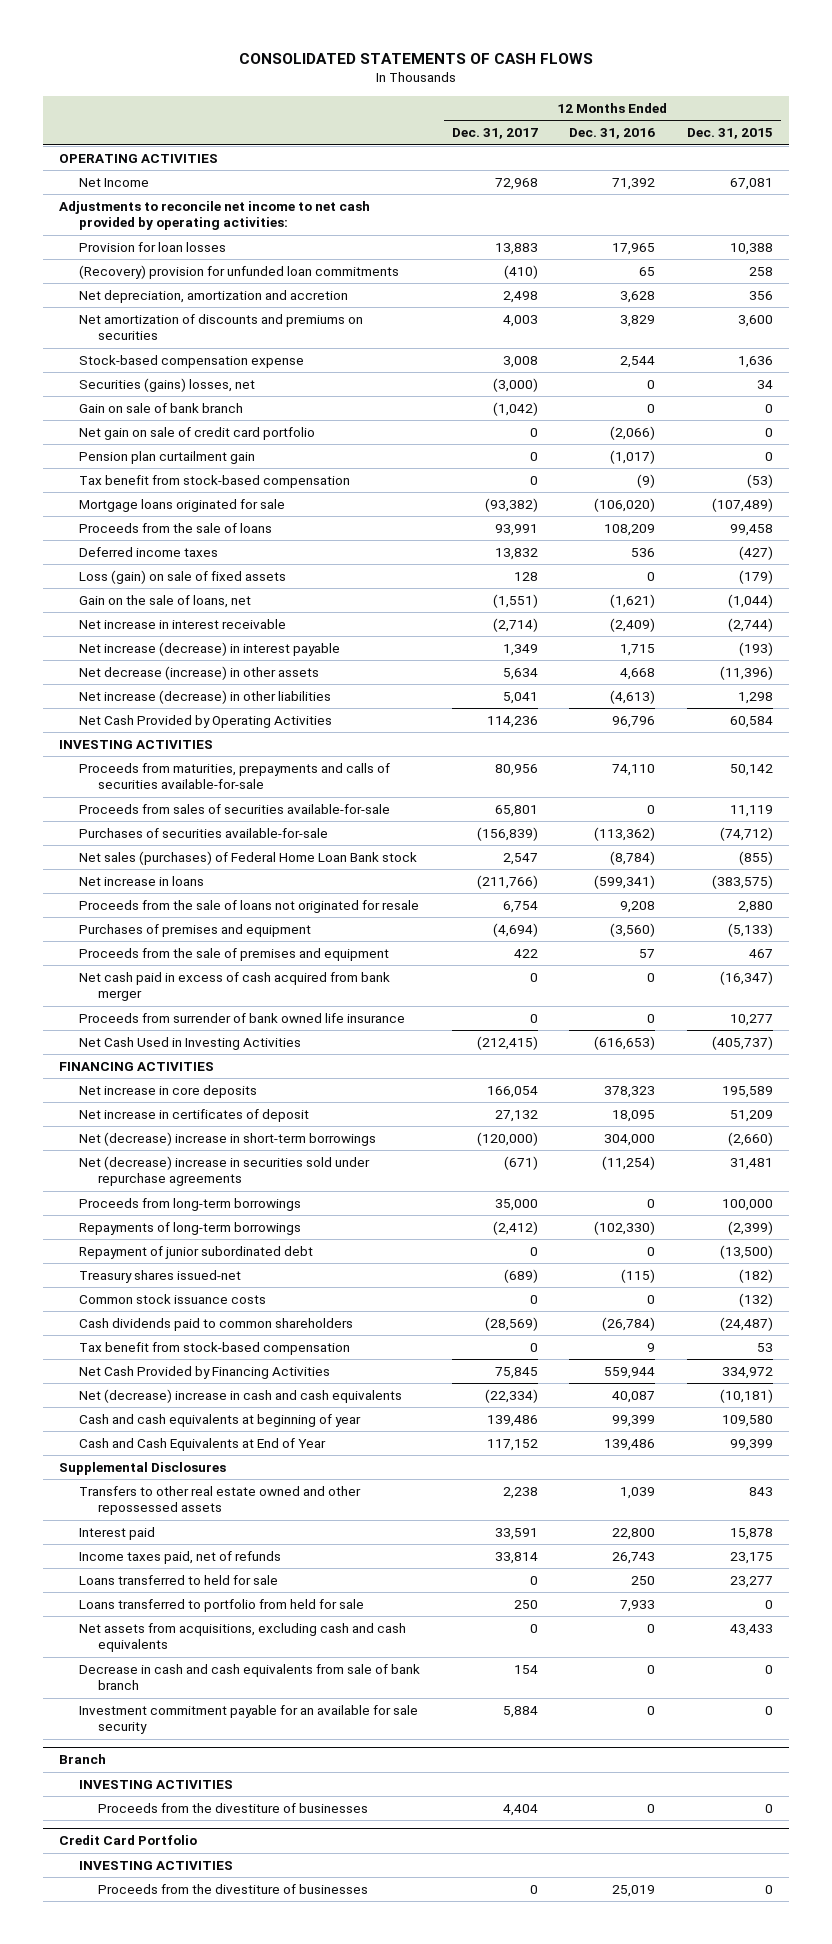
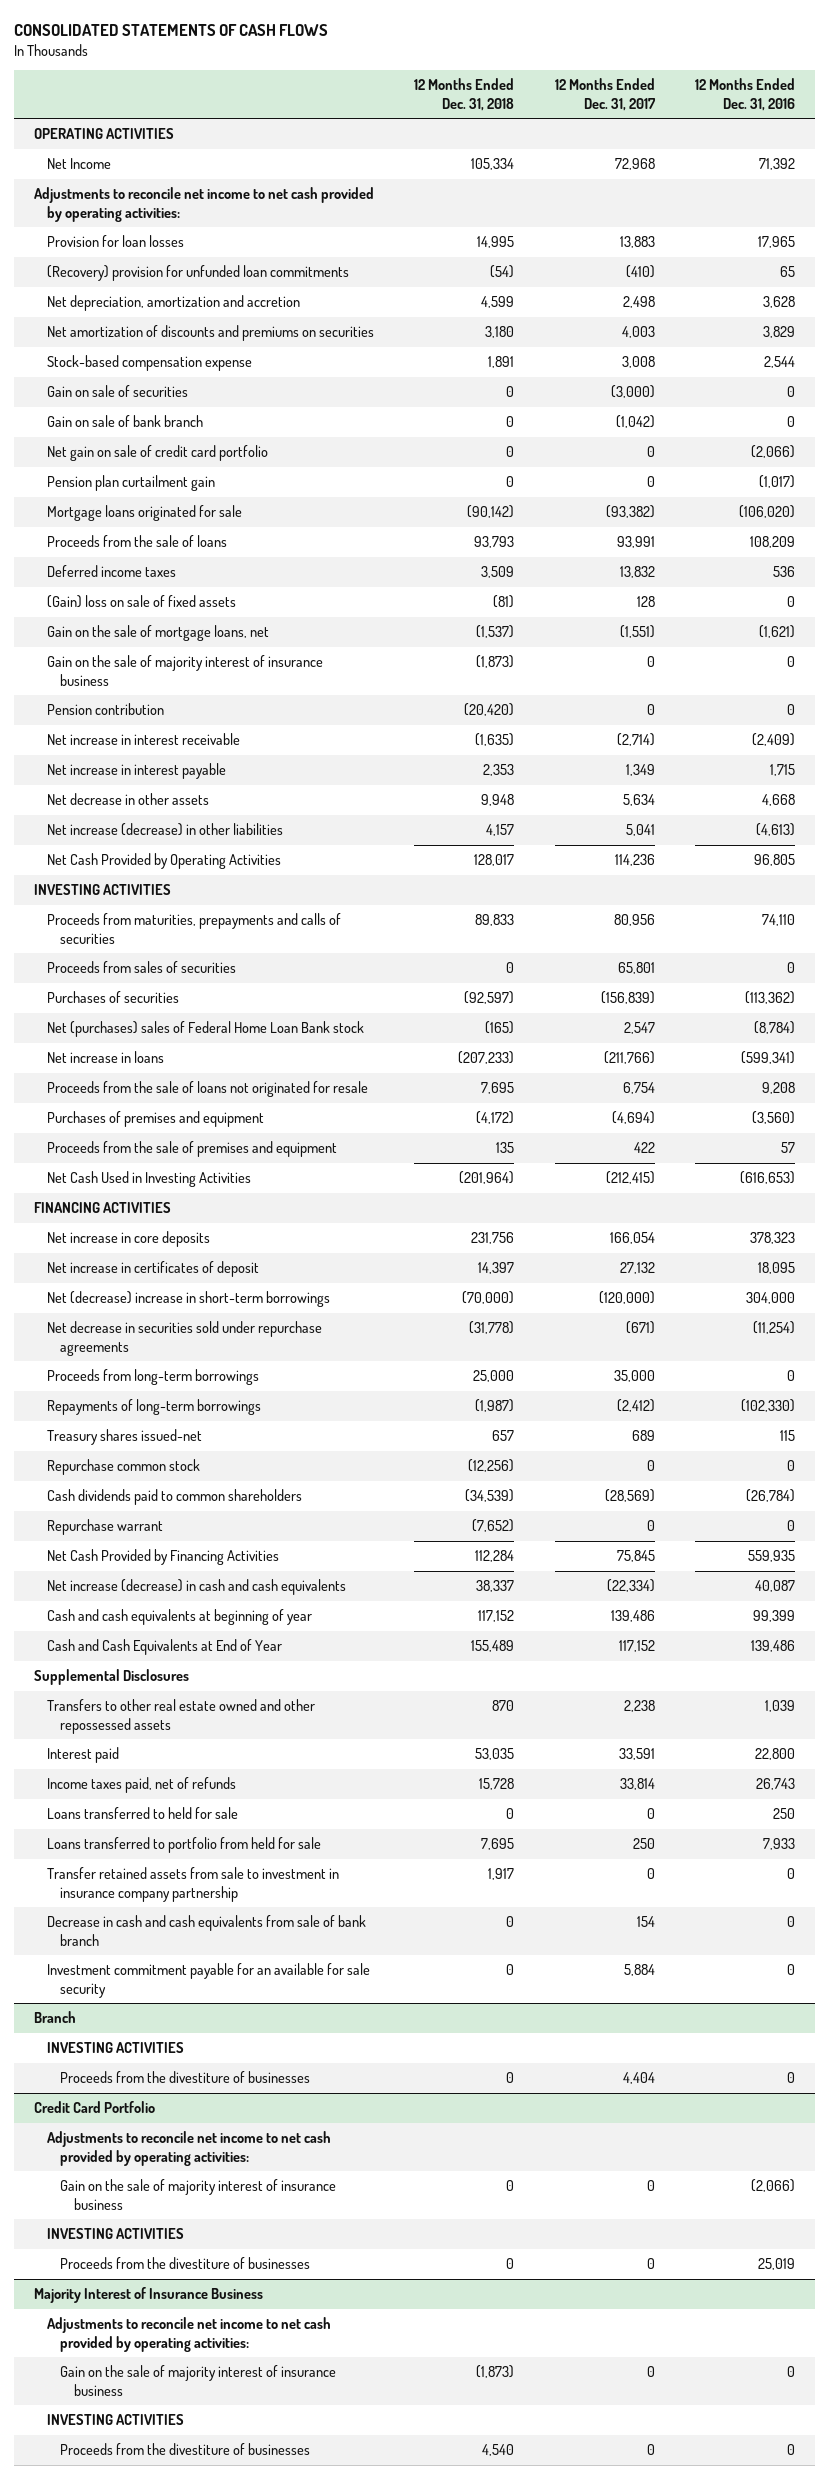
- | 12 Months Ended Dec. 31, 2017 | 12 Months Ended Dec. 31, 2016 | 12 Months Ended Dec. 31, 2015
+ | 12 Months Ended Dec. 31, 2018 | 12 Months Ended Dec. 31, 2017 | 12 Months Ended Dec. 31, 2016
- Securities (gains) losses, net | (3,000) | 0 | 34
+ Gain on sale of securities | 0 | (3,000) | 0
- Tax benefit from stock-based compensation | 0 | (9) | (53)
- Loss (gain) on sale of fixed assets | 128 | 0 | (179)
- Gain on the sale of loans, net | (1,551) | (1,621) | (1,044)
+ (Gain) loss on sale of fixed assets | (81) | 128 | 0
+ Gain on the sale of mortgage loans, net | (1,537) | (1,551) | (1,621)
+ Gain on the sale of majority interest of insurance business | (1,873) | 0 | 0
+ Pension contribution | (20,420) | 0 | 0
- Net increase (decrease) in interest payable | 1,349 | 1,715 | (193)
- Net decrease (increase) in other assets | 5,634 | 4,668 | (11,396)
+ Net increase in interest payable | 2,353 | 1,349 | 1,715
+ Net decrease in other assets | 9,948 | 5,634 | 4,668
- Net Cash Provided by Operating Activities | 114,236 | 96,796 | 60,584
+ Net Cash Provided by Operating Activities | 128,017 | 114,236 | 96,805
- Proceeds from maturities, prepayments and calls of securities available-for-sale | 80,956 | 74,110 | 50,142
- Proceeds from sales of securities available-for-sale | 65,801 | 0 | 11,119
- Purchases of securities available-for-sale | (156,839) | (113,362) | (74,712)
- Net sales (purchases) of Federal Home Loan Bank stock | 2,547 | (8,784) | (855)
+ Proceeds from maturities, prepayments and calls of securities | 89,833 | 80,956 | 74,110
+ Proceeds from sales of securities | 0 | 65,801 | 0
+ Purchases of securities | (92,597) | (156,839) | (113,362)
+ Net (purchases) sales of Federal Home Loan Bank stock | (165) | 2,547 | (8,784)
- Net cash paid in excess of cash acquired from bank merger | 0 | 0 | (16,347)
- Proceeds from surrender of bank owned life insurance | 0 | 0 | 10,277
- Net (decrease) increase in securities sold under repurchase agreements | (671) | (11,254) | 31,481
+ Net decrease in securities sold under repurchase agreements | (31,778) | (671) | (11,254)
- Repayment of junior subordinated debt | 0 | 0 | (13,500)
- Treasury shares issued-net | (689) | (115) | (182)
- Common stock issuance costs | 0 | 0 | (132)
+ Treasury shares issued-net | 657 | 689 | 115
+ Repurchase common stock | (12,256) | 0 | 0
- Tax benefit from stock-based compensation | 0 | 9 | 53
- Net Cash Provided by Financing Activities | 75,845 | 559,944 | 334,972
- Net (decrease) increase in cash and cash equivalents | (22,334) | 40,087 | (10,181)
+ Repurchase warrant | (7,652) | 0 | 0
+ Net Cash Provided by Financing Activities | 112,284 | 75,845 | 559,935
+ Net increase (decrease) in cash and cash equivalents | 38,337 | (22,334) | 40,087
- Net assets from acquisitions, excluding cash and cash equivalents | 0 | 0 | 43,433
+ Transfer retained assets from sale to investment in insurance company partnership | 1,917 | 0 | 0
@ Credit Card Portfolio
+ Adjustments to reconcile net income to net cash provided by operating activities:
+ Gain on the sale of majority interest of insurance business | 0 | 0 | (2,066)
+ Majority Interest of Insurance Business
+ Adjustments to reconcile net income to net cash provided by operating activities:
+ Gain on the sale of majority interest of insurance business | (1,873) | 0 | 0
+ INVESTING ACTIVITIES
+ Proceeds from the divestiture of businesses | 4,540 | 0 | 0

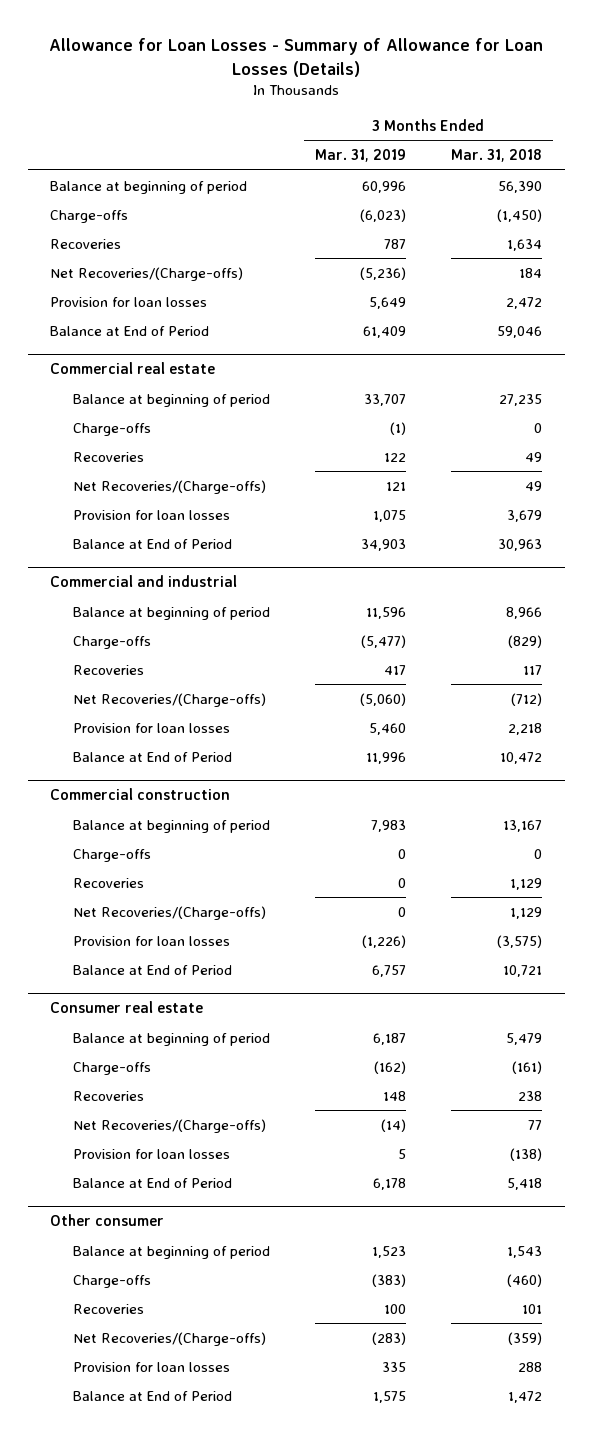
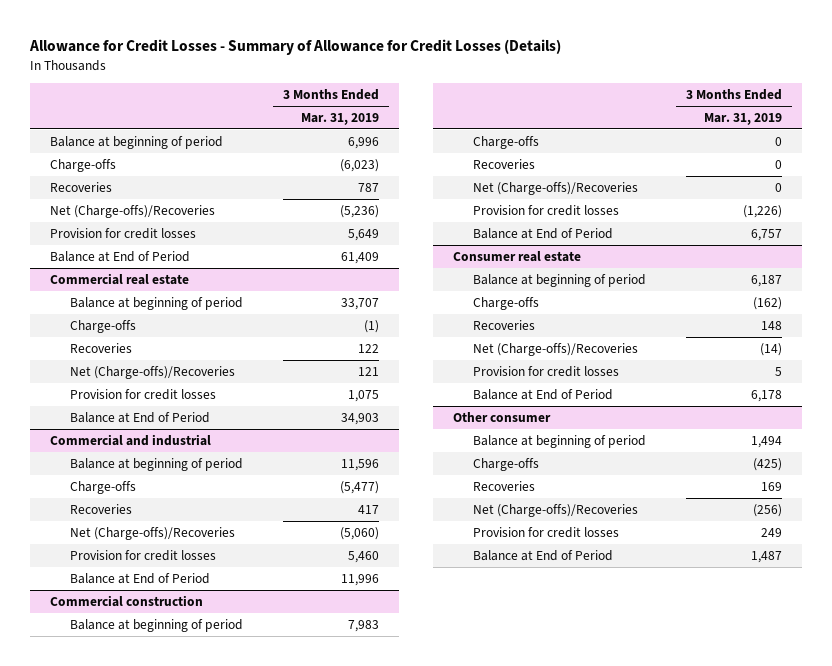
- Allowance for Loan Losses - Summary of Allowance for Loan Losses (Details)
+ Allowance for Credit Losses - Summary of Allowance for Credit Losses (Details)
- | 3 Months Ended Mar. 31, 2019 | 3 Months Ended Mar. 31, 2018
+ | 3 Months Ended Mar. 31, 2019
- Balance at beginning of period | 60,996 | 56,390
+ Balance at beginning of period | 6,996
- Net Recoveries/(Charge-offs) | (5,236) | 184
- Provision for loan losses | 5,649 | 2,472
+ Net (Charge-offs)/Recoveries | (5,236)
+ Provision for credit losses | 5,649
@ Commercial real estate
- Net Recoveries/(Charge-offs) | 121 | 49
- Provision for loan losses | 1,075 | 3,679
+ Net (Charge-offs)/Recoveries | 121
+ Provision for credit losses | 1,075
@ Commercial and industrial
- Net Recoveries/(Charge-offs) | (5,060) | (712)
- Provision for loan losses | 5,460 | 2,218
+ Net (Charge-offs)/Recoveries | (5,060)
+ Provision for credit losses | 5,460
@ Commercial construction
- Net Recoveries/(Charge-offs) | 0 | 1,129
- Provision for loan losses | (1,226) | (3,575)
+ Net (Charge-offs)/Recoveries | 0
+ Provision for credit losses | (1,226)
@ Consumer real estate
- Net Recoveries/(Charge-offs) | (14) | 77
- Provision for loan losses | 5 | (138)
+ Net (Charge-offs)/Recoveries | (14)
+ Provision for credit losses | 5
@ Other consumer
- Balance at beginning of period | 1,523 | 1,543
- Charge-offs | (383) | (460)
- Recoveries | 100 | 101
- Net Recoveries/(Charge-offs) | (283) | (359)
- Provision for loan losses | 335 | 288
- Balance at End of Period | 1,575 | 1,472
+ Balance at beginning of period | 1,494
+ Charge-offs | (425)
+ Recoveries | 169
+ Net (Charge-offs)/Recoveries | (256)
+ Provision for credit losses | 249
+ Balance at End of Period | 1,487

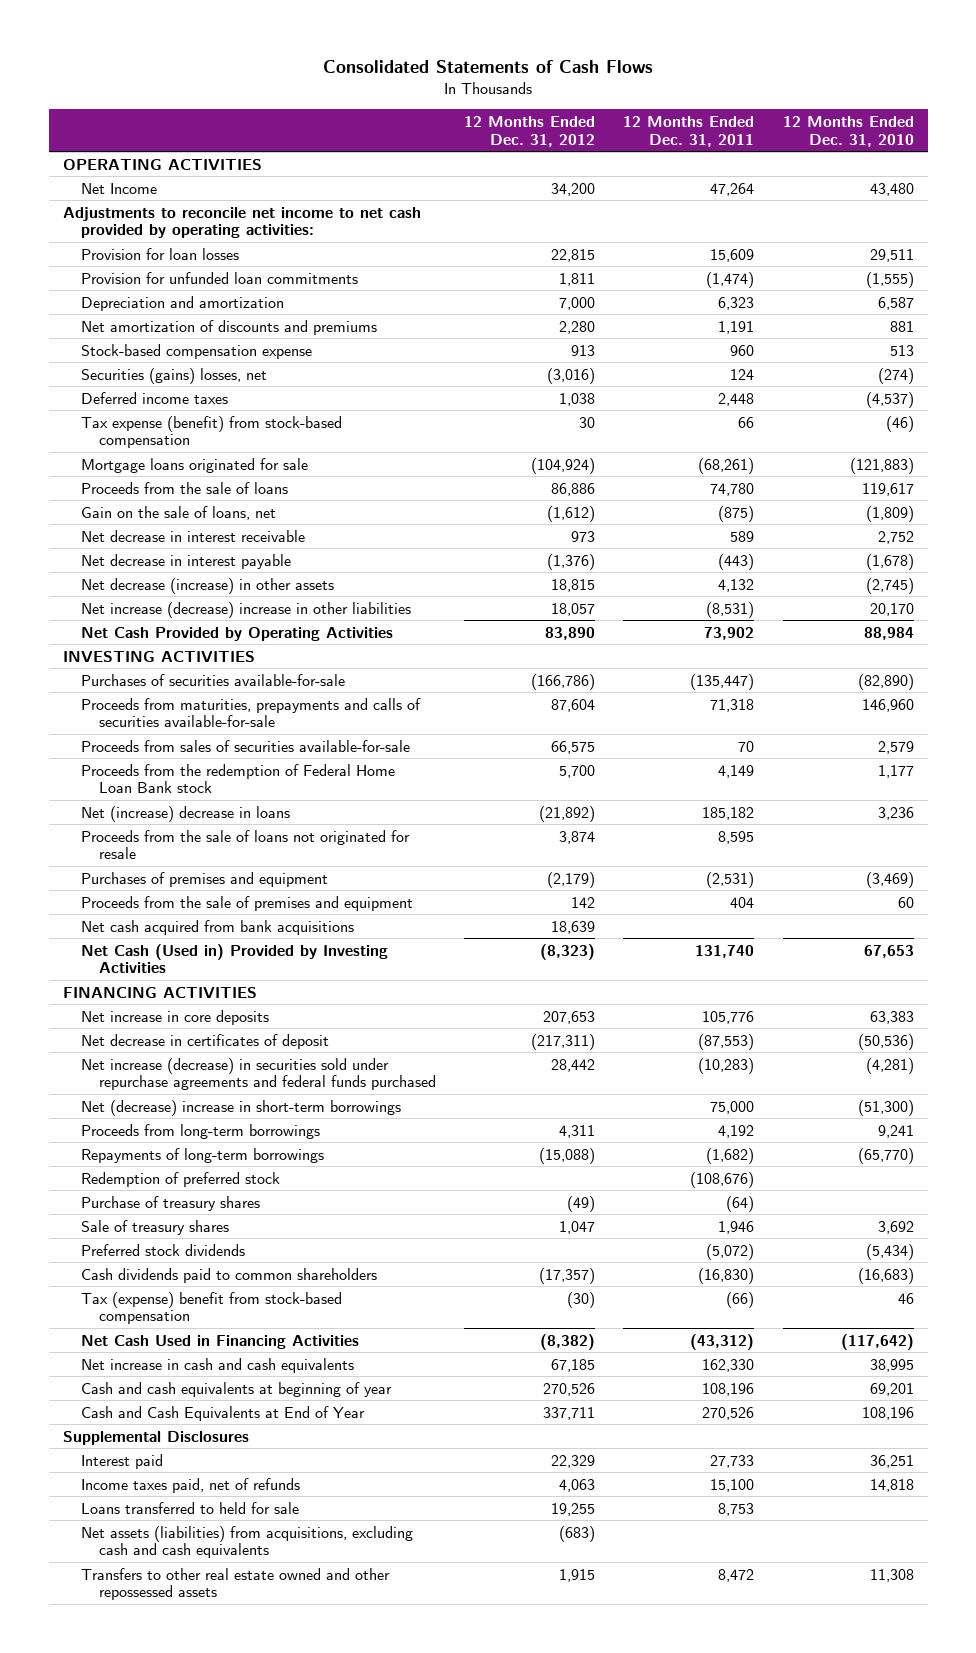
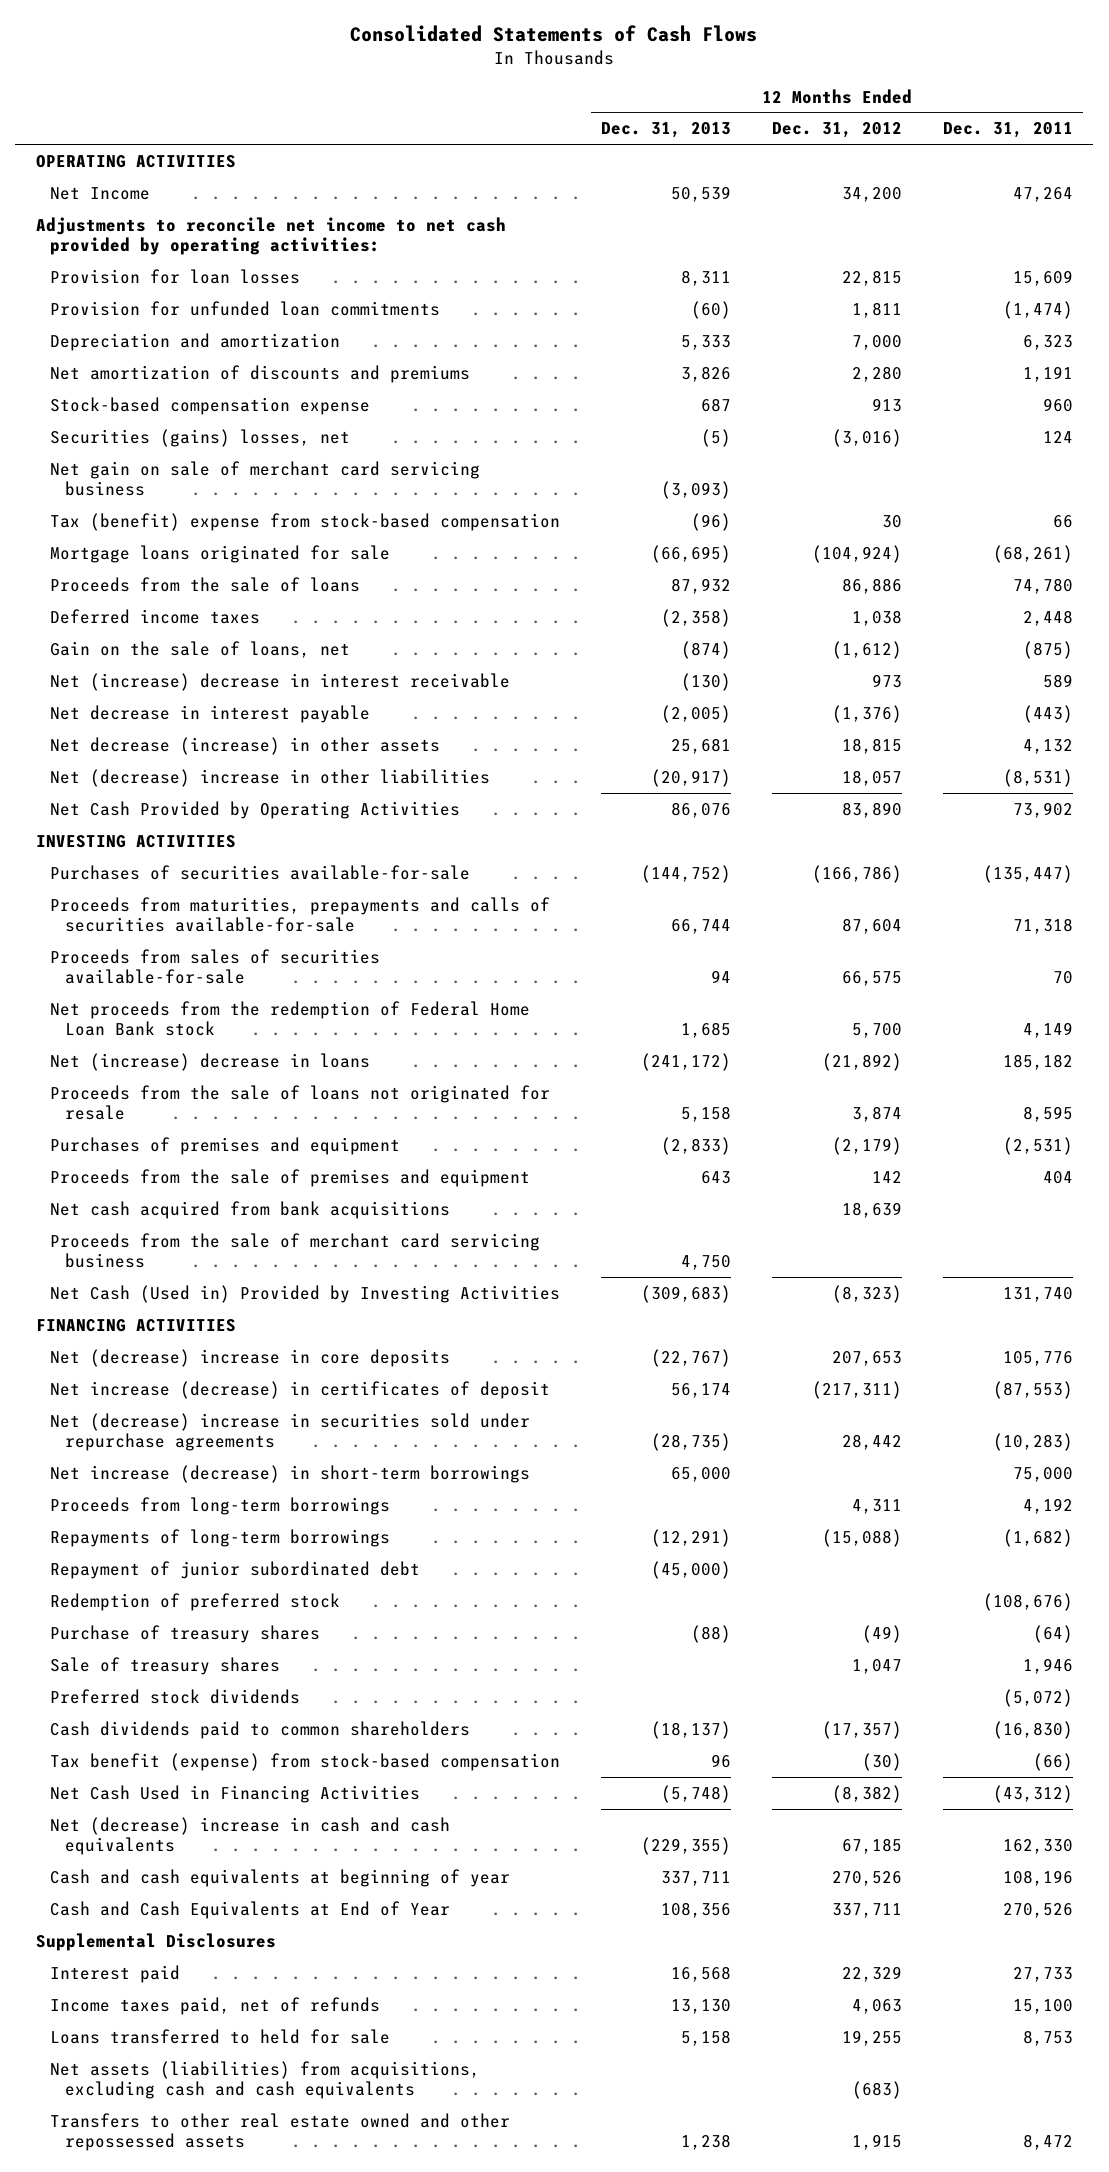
- | 12 Months Ended Dec. 31, 2012 | 12 Months Ended Dec. 31, 2011 | 12 Months Ended Dec. 31, 2010
+ | 12 Months Ended Dec. 31, 2013 | 12 Months Ended Dec. 31, 2012 | 12 Months Ended Dec. 31, 2011
- Tax expense (benefit) from stock-based compensation | 30 | 66 | (46)
+ Net gain on sale of merchant card servicing business | (3,093) | |
+ Tax (benefit) expense from stock-based compensation | (96) | 30 | 66
moved down: Deferred income taxes | (2,358) | 1,038 | 2,448
- Net decrease in interest receivable | 973 | 589 | 2,752
+ Net (increase) decrease in interest receivable | (130) | 973 | 589
- Net increase (decrease) increase in other liabilities | 18,057 | (8,531) | 20,170
+ Net (decrease) increase in other liabilities | (20,917) | 18,057 | (8,531)
- Proceeds from the redemption of Federal Home Loan Bank stock | 5,700 | 4,149 | 1,177
+ Net proceeds from the redemption of Federal Home Loan Bank stock | 1,685 | 5,700 | 4,149
+ Proceeds from the sale of merchant card servicing business | 4,750 | |
- Net increase in core deposits | 207,653 | 105,776 | 63,383
- Net decrease in certificates of deposit | (217,311) | (87,553) | (50,536)
- Net increase (decrease) in securities sold under repurchase agreements and federal funds purchased | 28,442 | (10,283) | (4,281)
- Net (decrease) increase in short-term borrowings | | 75,000 | (51,300)
+ Net (decrease) increase in core deposits | (22,767) | 207,653 | 105,776
+ Net increase (decrease) in certificates of deposit | 56,174 | (217,311) | (87,553)
+ Net (decrease) increase in securities sold under repurchase agreements | (28,735) | 28,442 | (10,283)
+ Net increase (decrease) in short-term borrowings | 65,000 | | 75,000
+ Repayment of junior subordinated debt | (45,000) | |
- Tax (expense) benefit from stock-based compensation | (30) | (66) | 46
+ Tax benefit (expense) from stock-based compensation | 96 | (30) | (66)
- Net increase in cash and cash equivalents | 67,185 | 162,330 | 38,995
+ Net (decrease) increase in cash and cash equivalents | (229,355) | 67,185 | 162,330

